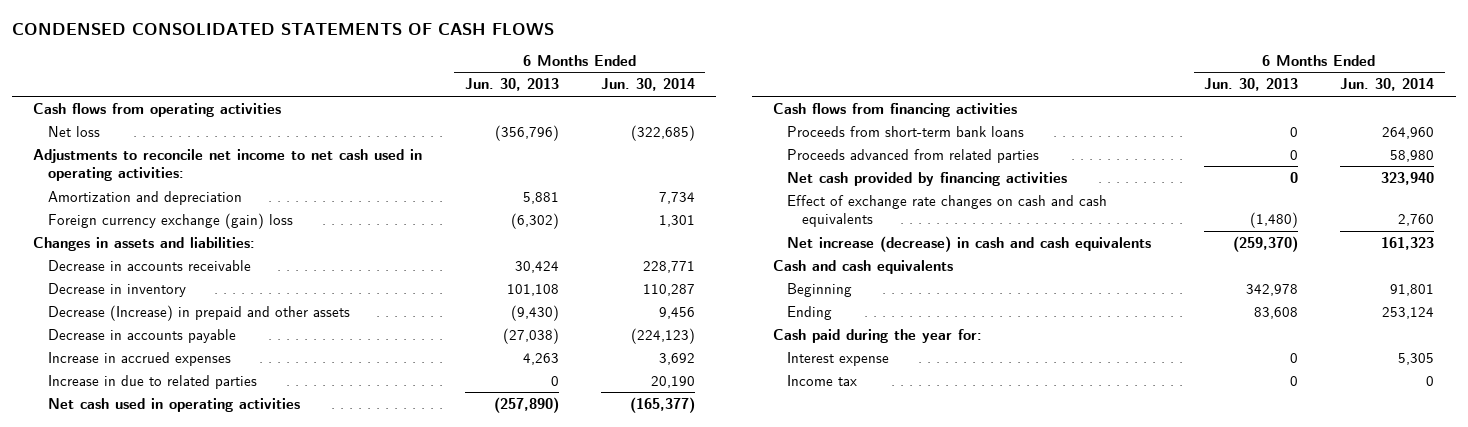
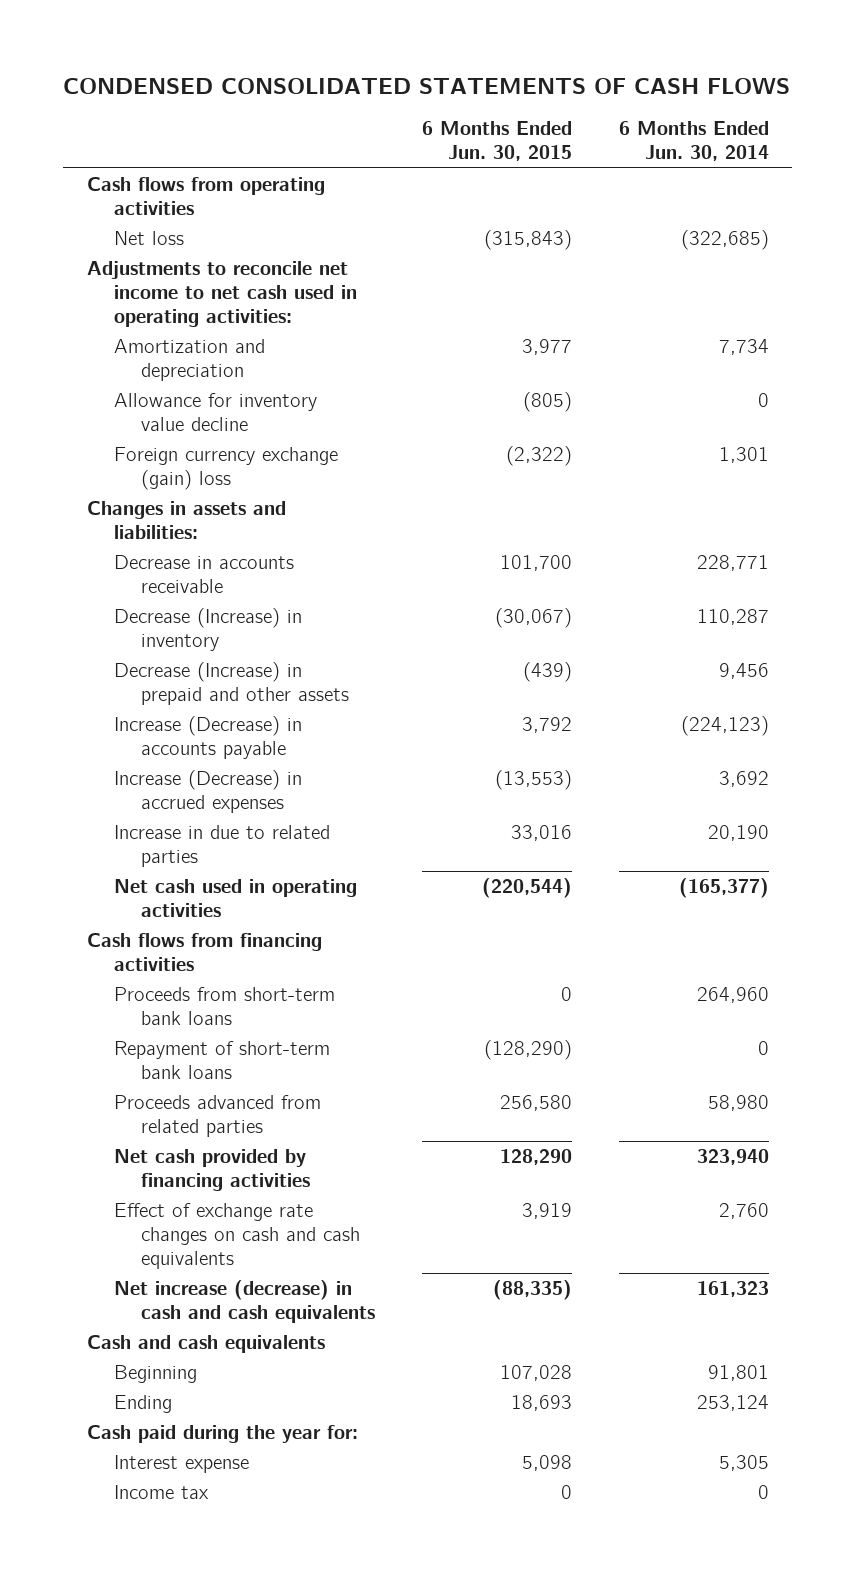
- | 6 Months Ended Jun. 30, 2013 | 6 Months Ended Jun. 30, 2014
+ | 6 Months Ended Jun. 30, 2015 | 6 Months Ended Jun. 30, 2014
+ Allowance for inventory value decline | (805) | 0
- Decrease in inventory | 101,108 | 110,287
+ Decrease (Increase) in inventory | (30,067) | 110,287
- Decrease in accounts payable | (27,038) | (224,123)
- Increase in accrued expenses | 4,263 | 3,692
+ Increase (Decrease) in accounts payable | 3,792 | (224,123)
+ Increase (Decrease) in accrued expenses | (13,553) | 3,692
+ Repayment of short-term bank loans | (128,290) | 0

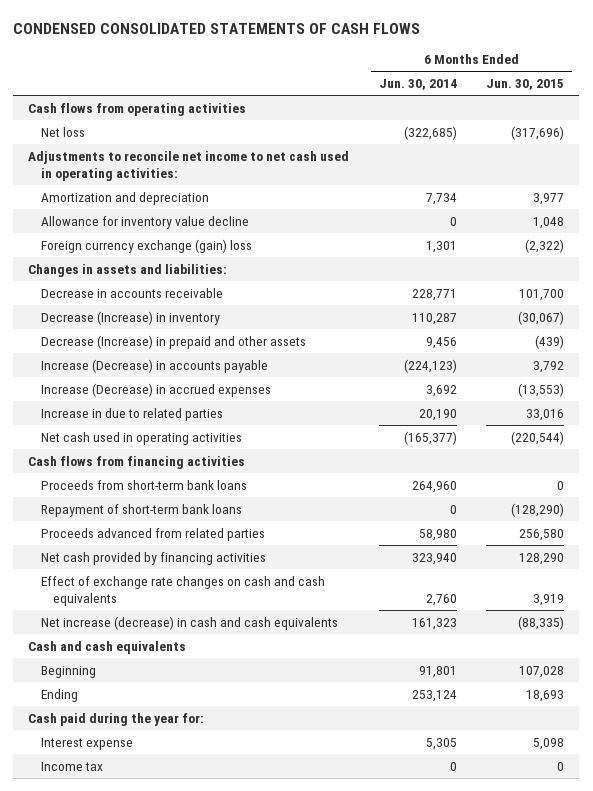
- | 6 Months Ended Jun. 30, 2015 | 6 Months Ended Jun. 30, 2014
+ | 6 Months Ended Jun. 30, 2014 | 6 Months Ended Jun. 30, 2015
- Net loss | (315,843) | (322,685)
+ Net loss | (322,685) | (317,696)
- Allowance for inventory value decline | (805) | 0
+ Allowance for inventory value decline | 0 | 1,048

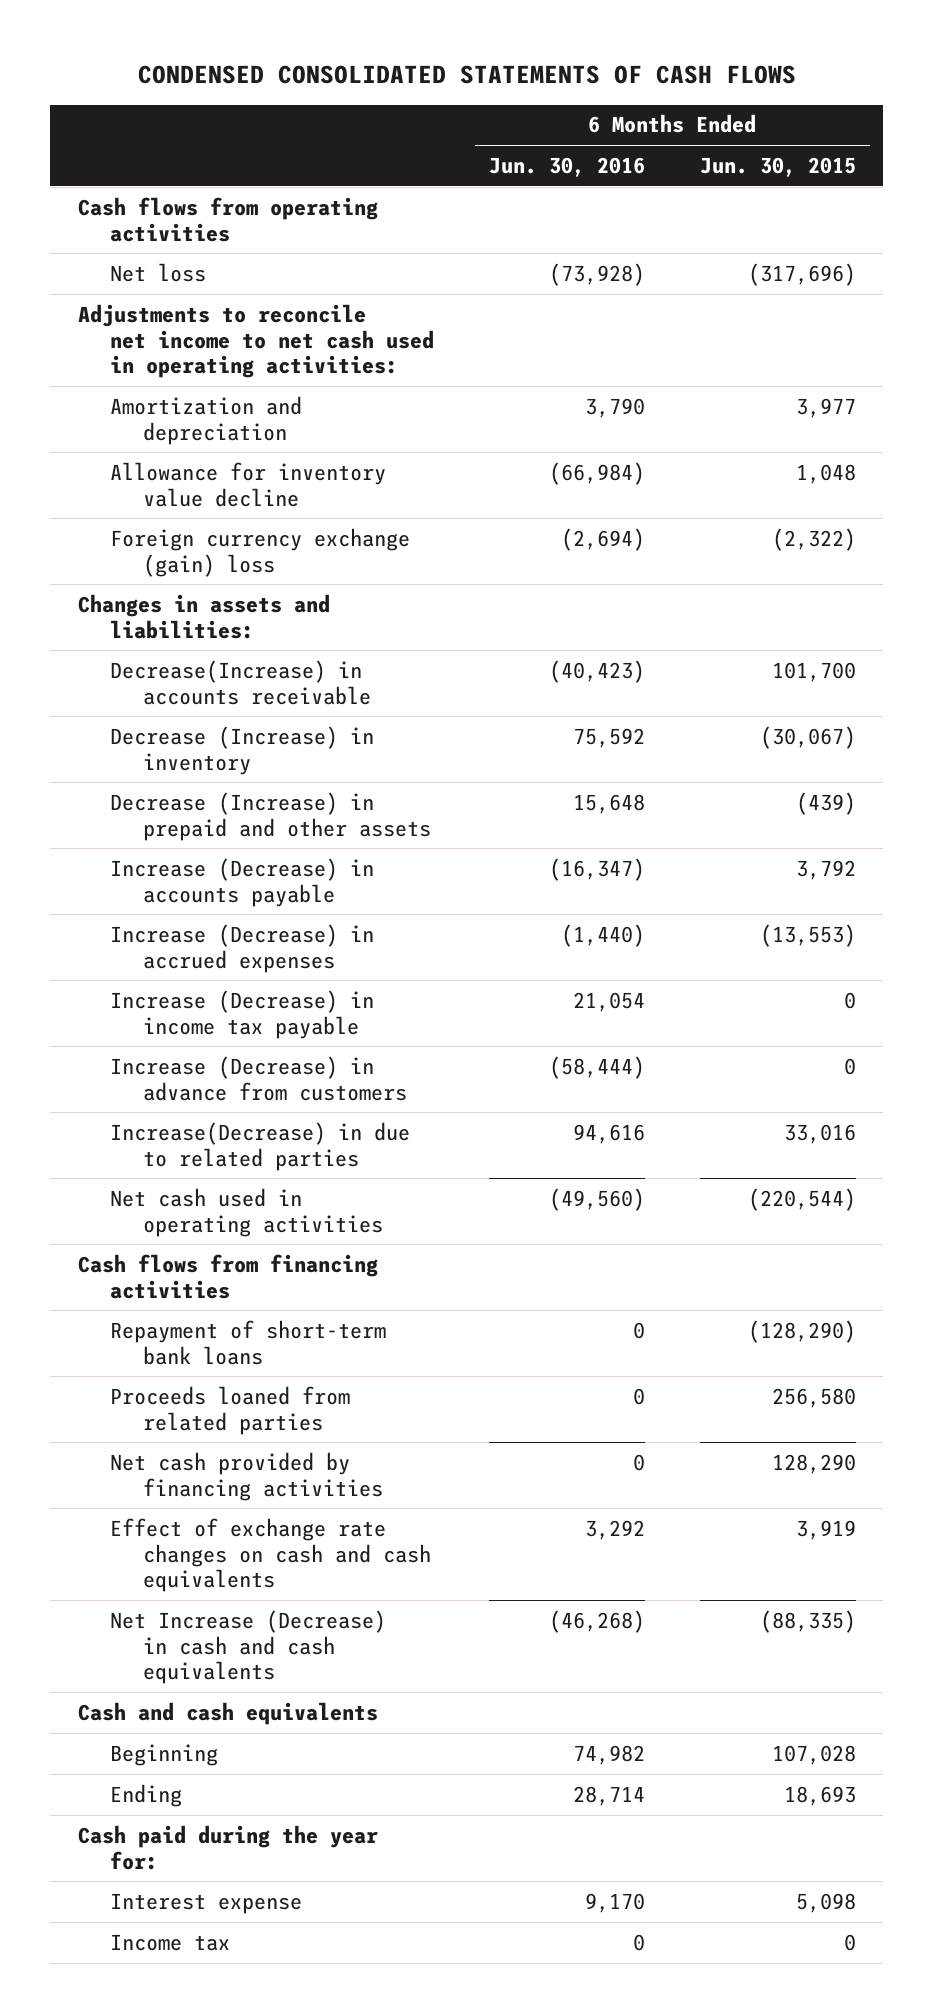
- | 6 Months Ended Jun. 30, 2014 | 6 Months Ended Jun. 30, 2015
+ | 6 Months Ended Jun. 30, 2016 | 6 Months Ended Jun. 30, 2015
- Decrease in accounts receivable | 228,771 | 101,700
+ Decrease(Increase) in accounts receivable | (40,423) | 101,700
- Increase in due to related parties | 20,190 | 33,016
+ Increase (Decrease) in income tax payable | 21,054 | 0
+ Increase (Decrease) in advance from customers | (58,444) | 0
+ Increase(Decrease) in due to related parties | 94,616 | 33,016
- Proceeds from short-term bank loans | 264,960 | 0
- Proceeds advanced from related parties | 58,980 | 256,580
+ Proceeds loaned from related parties | 0 | 256,580
- Net increase (decrease) in cash and cash equivalents | 161,323 | (88,335)
+ Net Increase (Decrease) in cash and cash equivalents | (46,268) | (88,335)

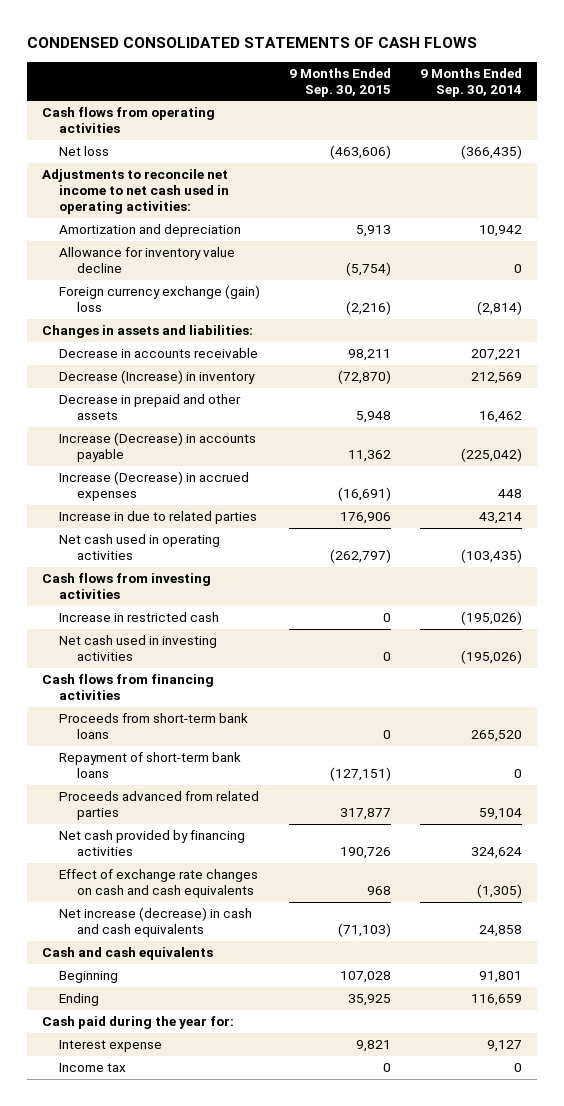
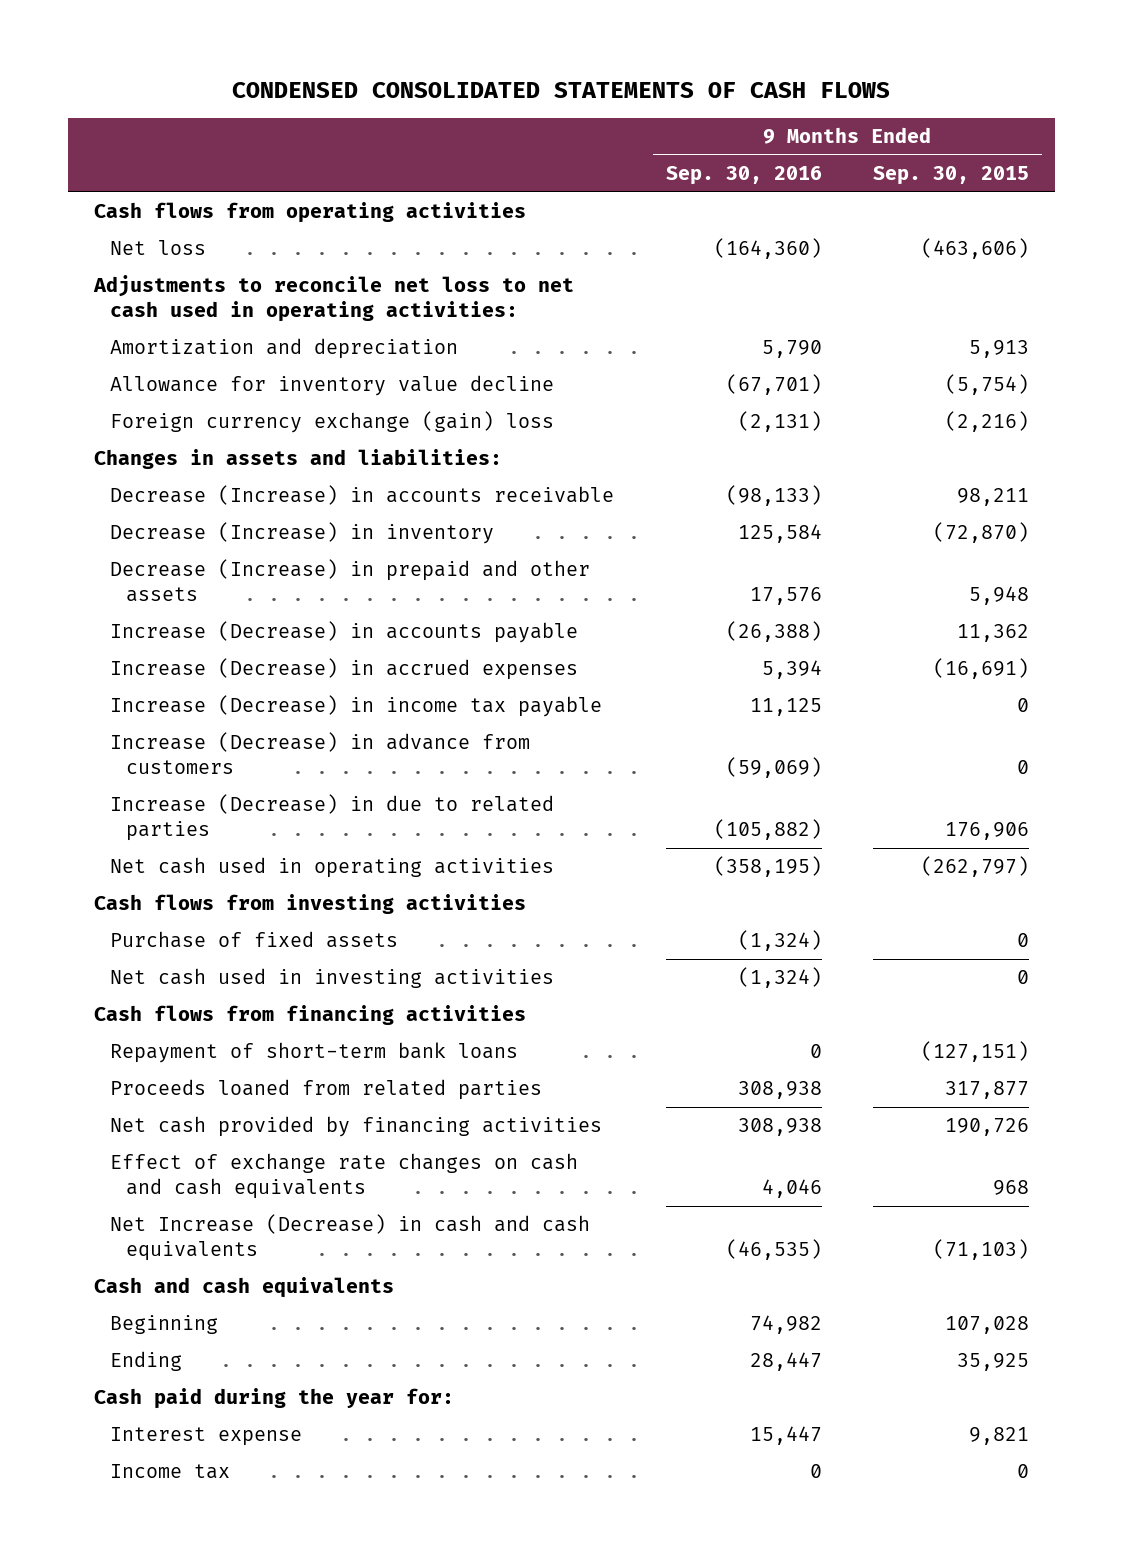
- | 9 Months Ended Sep. 30, 2015 | 9 Months Ended Sep. 30, 2014
+ | 9 Months Ended Sep. 30, 2016 | 9 Months Ended Sep. 30, 2015
- Adjustments to reconcile net income to net cash used in operating activities:
+ Adjustments to reconcile net loss to net cash used in operating activities:
- Decrease in accounts receivable | 98,211 | 207,221
+ Decrease (Increase) in accounts receivable | (98,133) | 98,211
- Decrease in prepaid and other assets | 5,948 | 16,462
+ Decrease (Increase) in prepaid and other assets | 17,576 | 5,948
- Increase in due to related parties | 176,906 | 43,214
+ Increase (Decrease) in income tax payable | 11,125 | 0
+ Increase (Decrease) in advance from customers | (59,069) | 0
+ Increase (Decrease) in due to related parties | (105,882) | 176,906
- Increase in restricted cash | 0 | (195,026)
+ Purchase of fixed assets | (1,324) | 0
- Proceeds from short-term bank loans | 0 | 265,520
- Proceeds advanced from related parties | 317,877 | 59,104
+ Proceeds loaned from related parties | 308,938 | 317,877
- Net increase (decrease) in cash and cash equivalents | (71,103) | 24,858
+ Net Increase (Decrease) in cash and cash equivalents | (46,535) | (71,103)

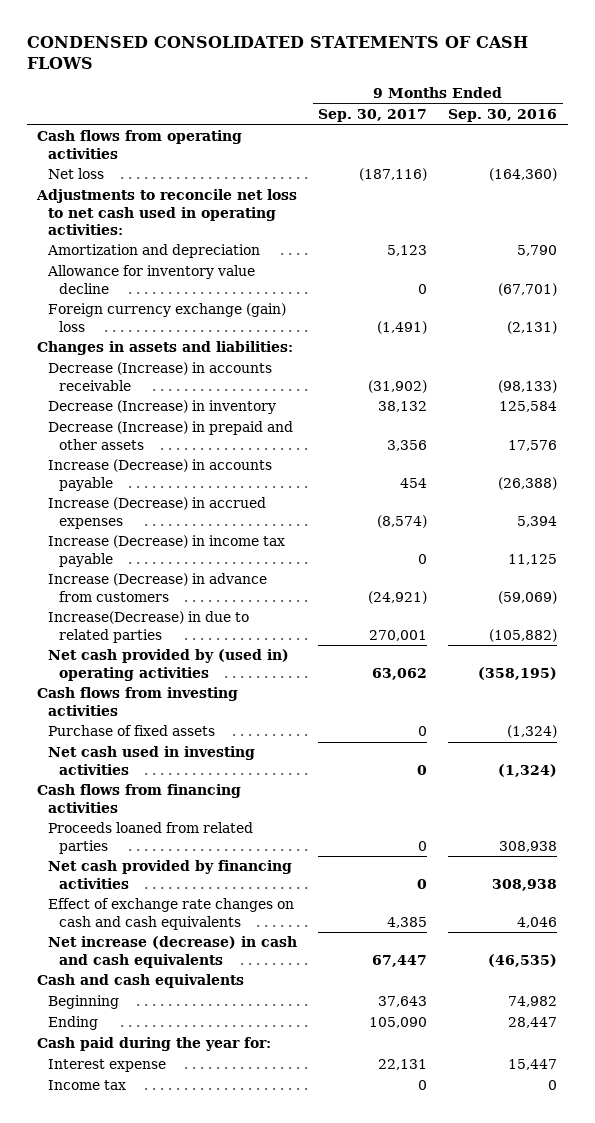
- | 9 Months Ended Sep. 30, 2016 | 9 Months Ended Sep. 30, 2015
+ | 9 Months Ended Sep. 30, 2017 | 9 Months Ended Sep. 30, 2016
- Increase (Decrease) in due to related parties | (105,882) | 176,906
- Net cash used in operating activities | (358,195) | (262,797)
+ Increase(Decrease) in due to related parties | 270,001 | (105,882)
+ Net cash provided by (used in) operating activities | 63,062 | (358,195)
- Repayment of short-term bank loans | 0 | (127,151)
- Net Increase (Decrease) in cash and cash equivalents | (46,535) | (71,103)
+ Net increase (decrease) in cash and cash equivalents | 67,447 | (46,535)

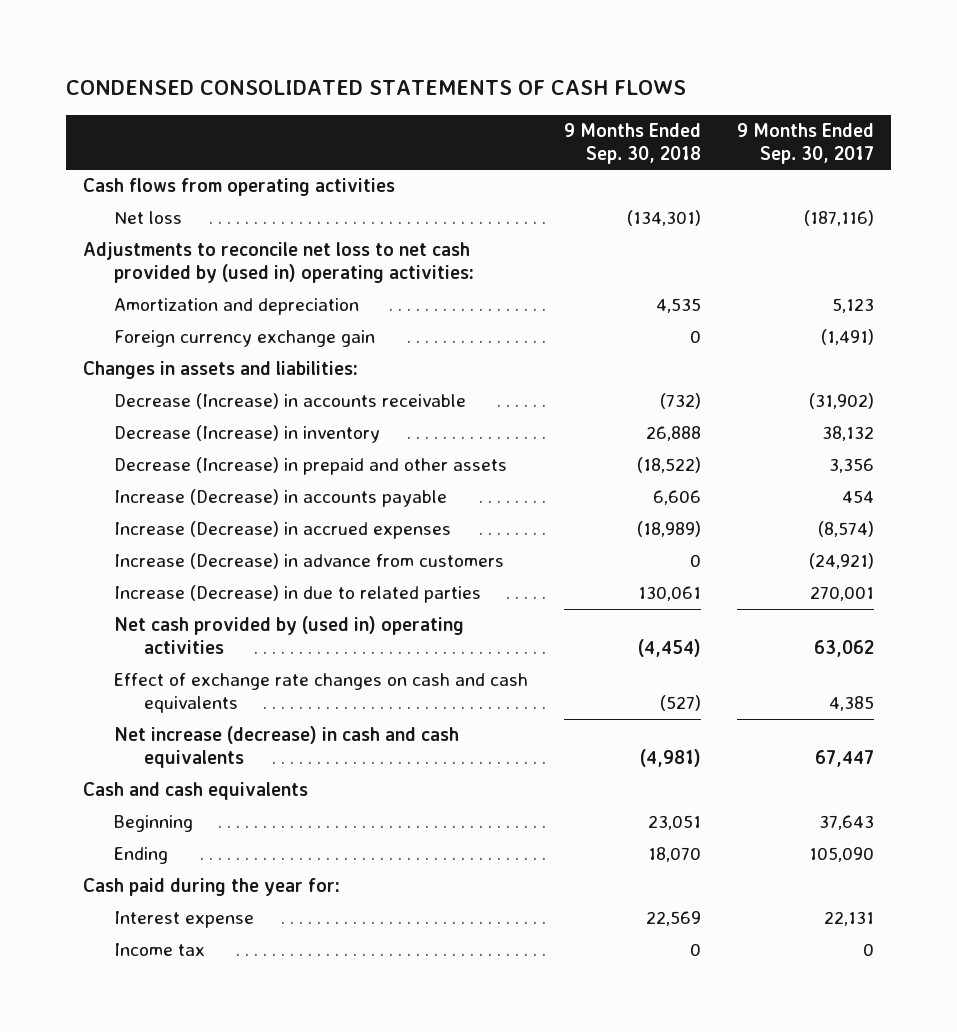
- | 9 Months Ended Sep. 30, 2017 | 9 Months Ended Sep. 30, 2016
+ | 9 Months Ended Sep. 30, 2018 | 9 Months Ended Sep. 30, 2017
- Adjustments to reconcile net loss to net cash used in operating activities:
+ Adjustments to reconcile net loss to net cash provided by (used in) operating activities:
- Allowance for inventory value decline | 0 | (67,701)
- Foreign currency exchange (gain) loss | (1,491) | (2,131)
+ Foreign currency exchange gain | 0 | (1,491)
- Increase (Decrease) in income tax payable | 0 | 11,125
- Increase(Decrease) in due to related parties | 270,001 | (105,882)
+ Increase (Decrease) in due to related parties | 130,061 | 270,001
- Cash flows from investing activities
- Purchase of fixed assets | 0 | (1,324)
- Net cash used in investing activities | 0 | (1,324)
- Cash flows from financing activities
- Proceeds loaned from related parties | 0 | 308,938
- Net cash provided by financing activities | 0 | 308,938

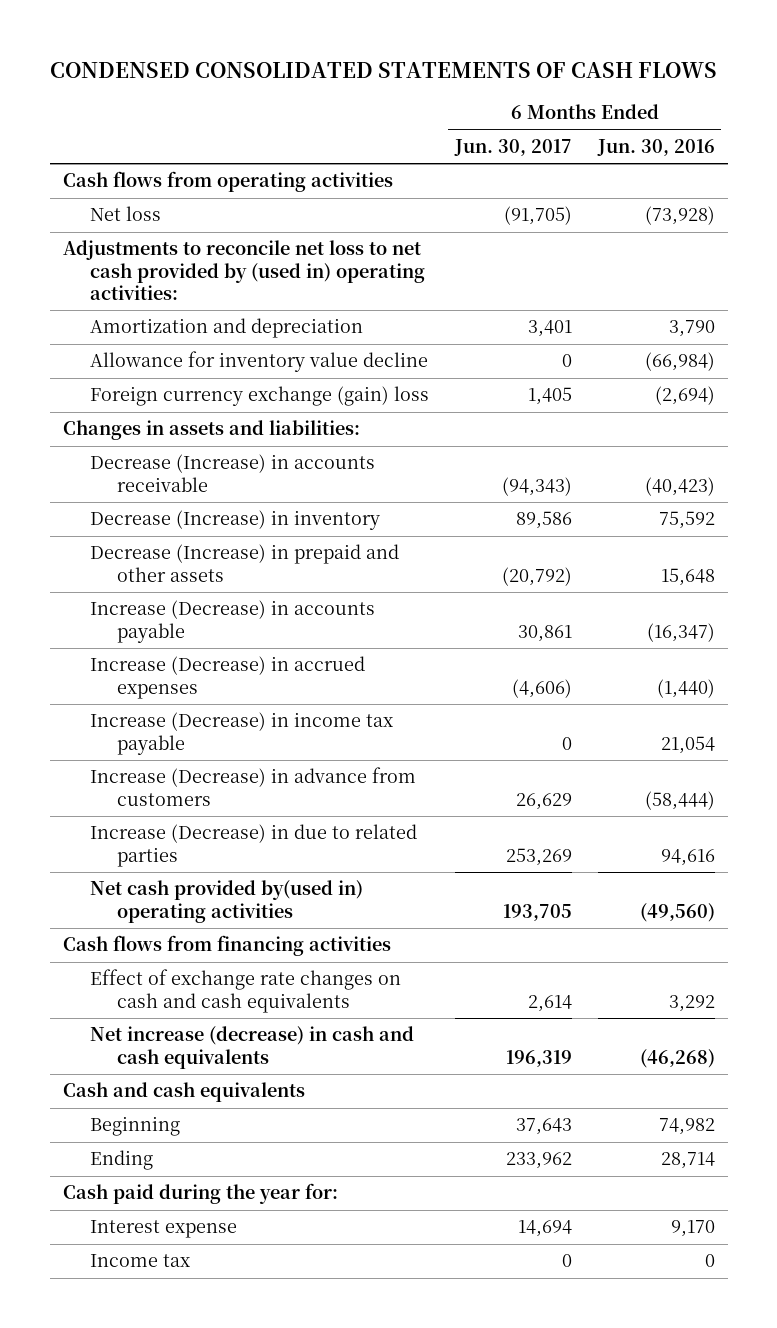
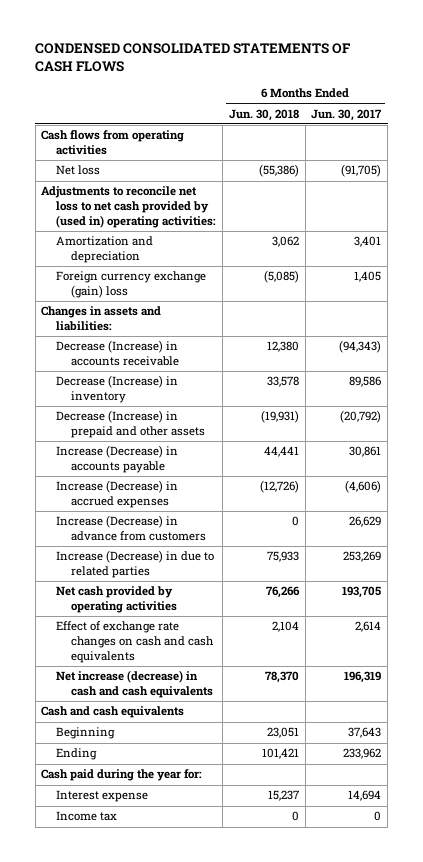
- | 6 Months Ended Jun. 30, 2017 | 6 Months Ended Jun. 30, 2016
+ | 6 Months Ended Jun. 30, 2018 | 6 Months Ended Jun. 30, 2017
- Allowance for inventory value decline | 0 | (66,984)
- Increase (Decrease) in income tax payable | 0 | 21,054
- Net cash provided by(used in) operating activities | 193,705 | (49,560)
- Cash flows from financing activities
+ Net cash provided by operating activities | 76,266 | 193,705

